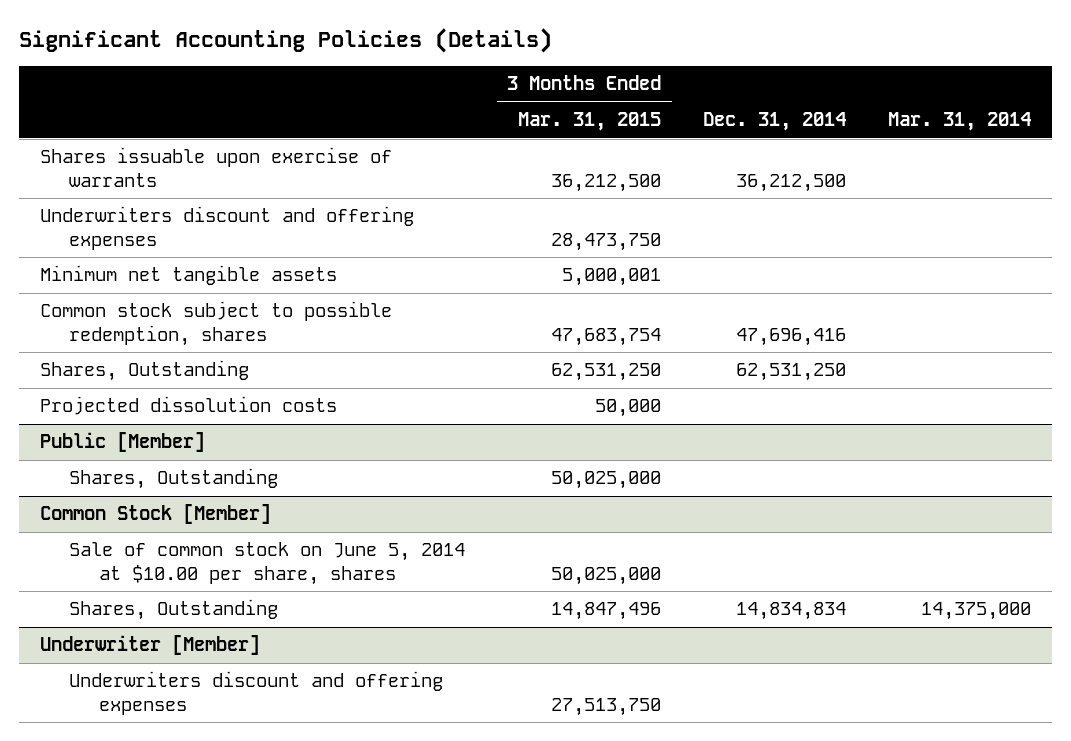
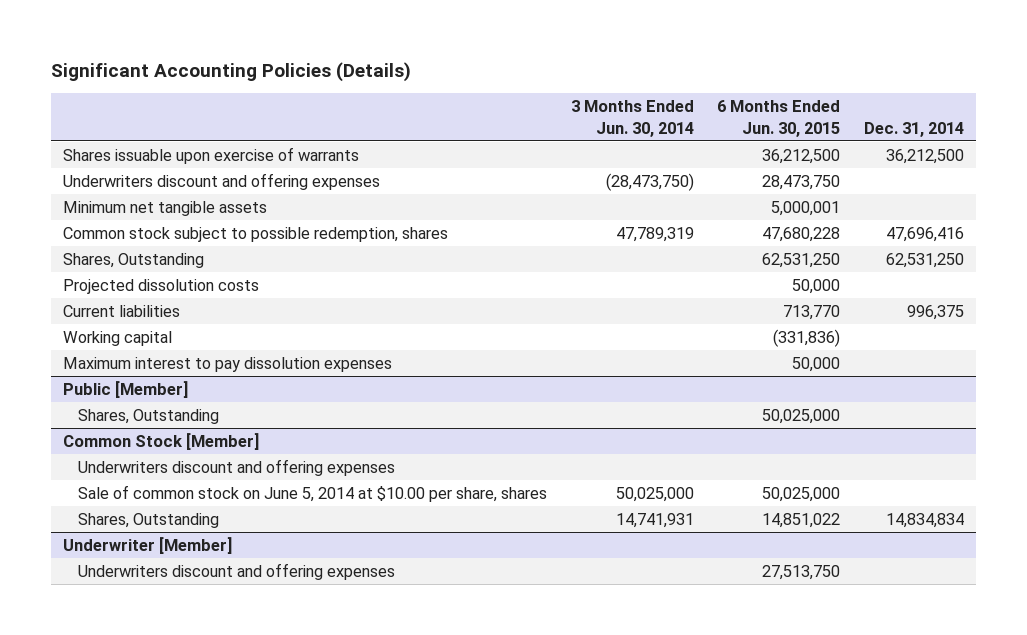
- | 3 Months Ended Mar. 31, 2015 | Dec. 31, 2014 | Mar. 31, 2014
+ | 3 Months Ended Jun. 30, 2014 | 6 Months Ended Jun. 30, 2015 | Dec. 31, 2014
+ Current liabilities | | 713,770 | 996,375
+ Working capital | | (331,836) |
+ Maximum interest to pay dissolution expenses | | 50,000 |
@ Common Stock [Member]
+ Underwriters discount and offering expenses

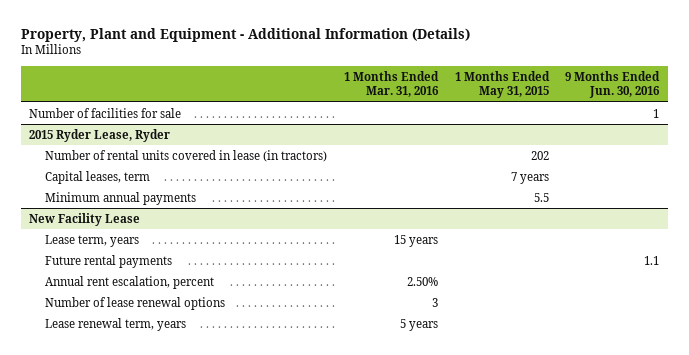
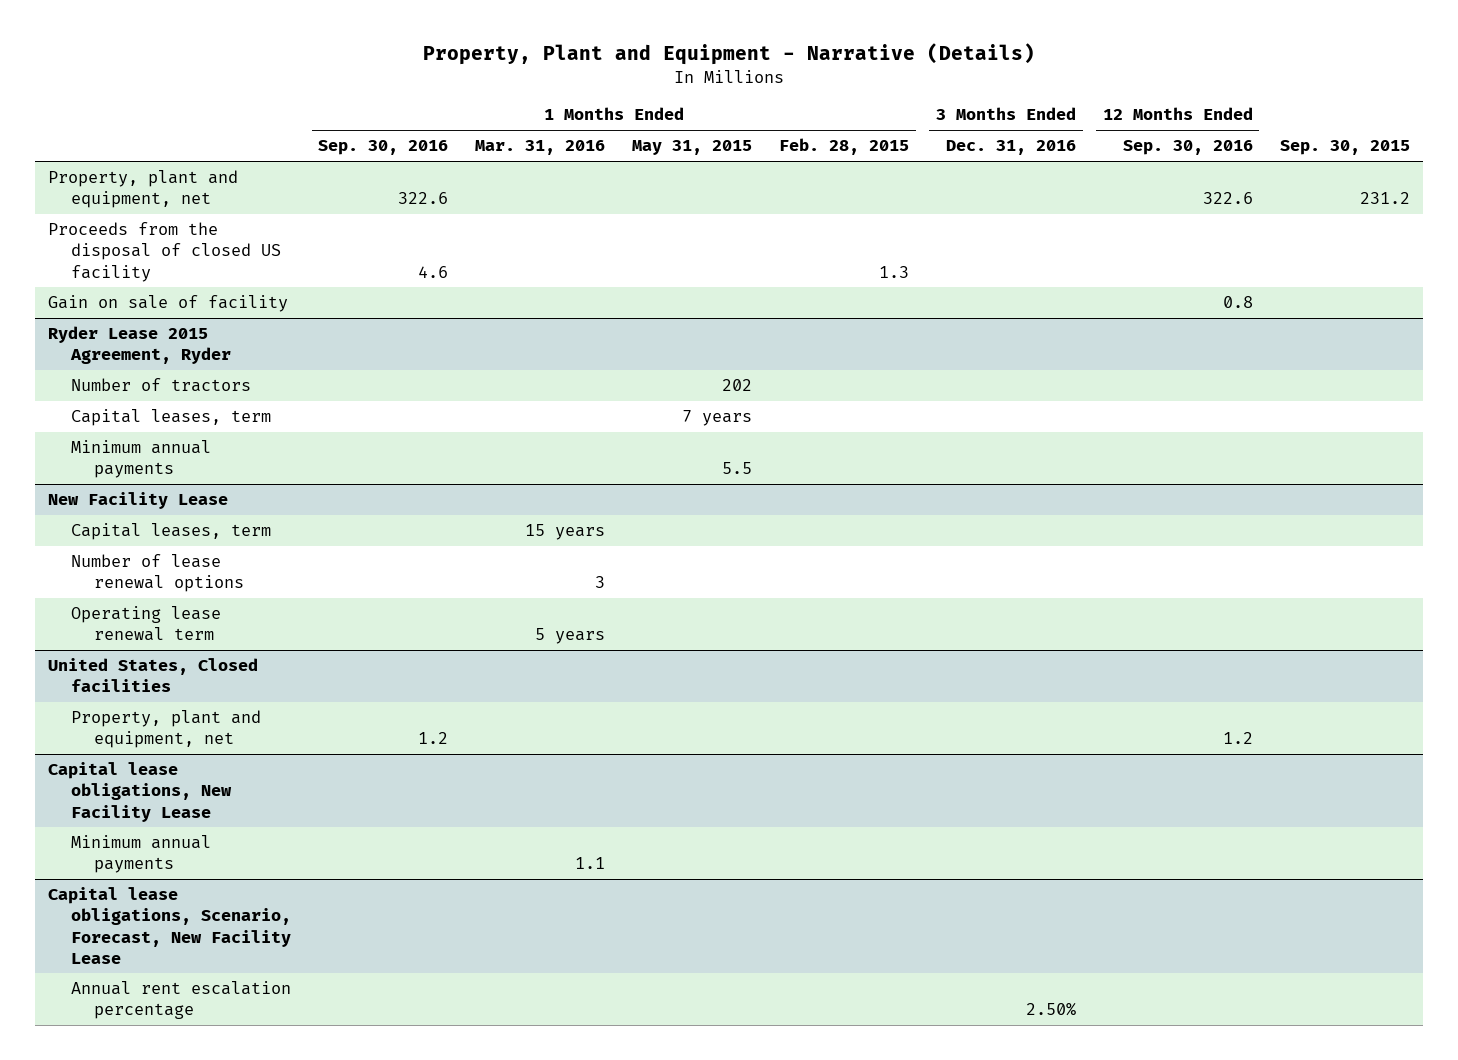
- Property, Plant and Equipment - Additional Information (Details)
+ Property, Plant and Equipment - Narrative (Details)
- | 1 Months Ended Mar. 31, 2016 | 1 Months Ended May 31, 2015 | 9 Months Ended Jun. 30, 2016
+ | 1 Months Ended Sep. 30, 2016 | 1 Months Ended Mar. 31, 2016 | 1 Months Ended May 31, 2015 | 1 Months Ended Feb. 28, 2015 | 3 Months Ended Dec. 31, 2016 | 12 Months Ended Sep. 30, 2016 | Sep. 30, 2015
- Number of facilities for sale | | | 1
- 2015 Ryder Lease, Ryder
- Number of rental units covered in lease (in tractors) | | 202 |
+ Property, plant and equipment, net | 322.6 | | | | | 322.6 | 231.2
+ Proceeds from the disposal of closed US facility | 4.6 | | | 1.3 | | |
+ Gain on sale of facility | | | | | | 0.8 |
+ Ryder Lease 2015 Agreement, Ryder
+ Number of tractors | | | 202 | | | |
@ New Facility Lease
- Lease term, years | 15 years | |
- Future rental payments | | | 1.1
- Annual rent escalation, percent | 2.50% | |
+ Capital leases, term | | 15 years | | | | |
- Lease renewal term, years | 5 years | |
+ Operating lease renewal term | | 5 years | | | | |
+ United States, Closed facilities
+ Property, plant and equipment, net | 1.2 | | | | | 1.2 |
+ Capital lease obligations, New Facility Lease
+ Minimum annual payments | | 1.1 | | | | |
+ Capital lease obligations, Scenario, Forecast, New Facility Lease
+ Annual rent escalation percentage | | | | | 2.50% | |

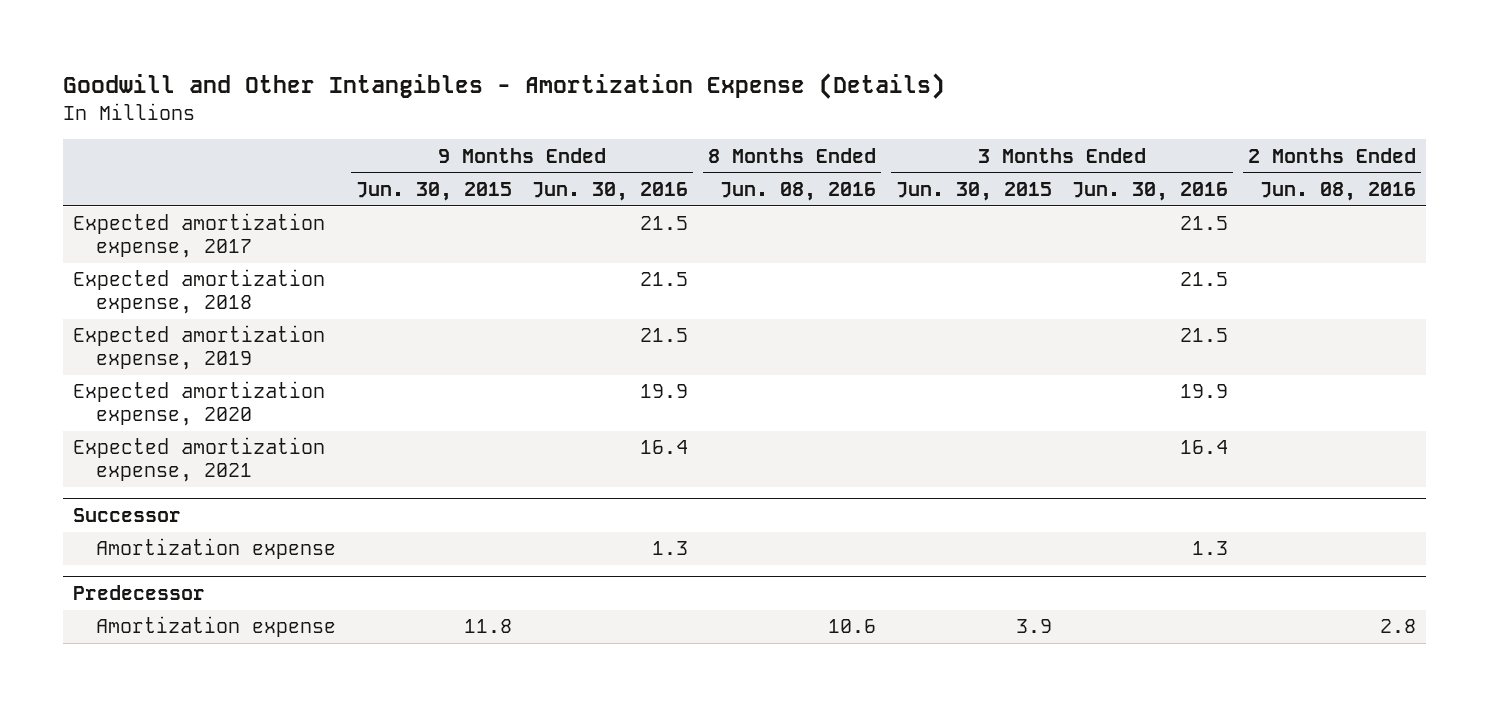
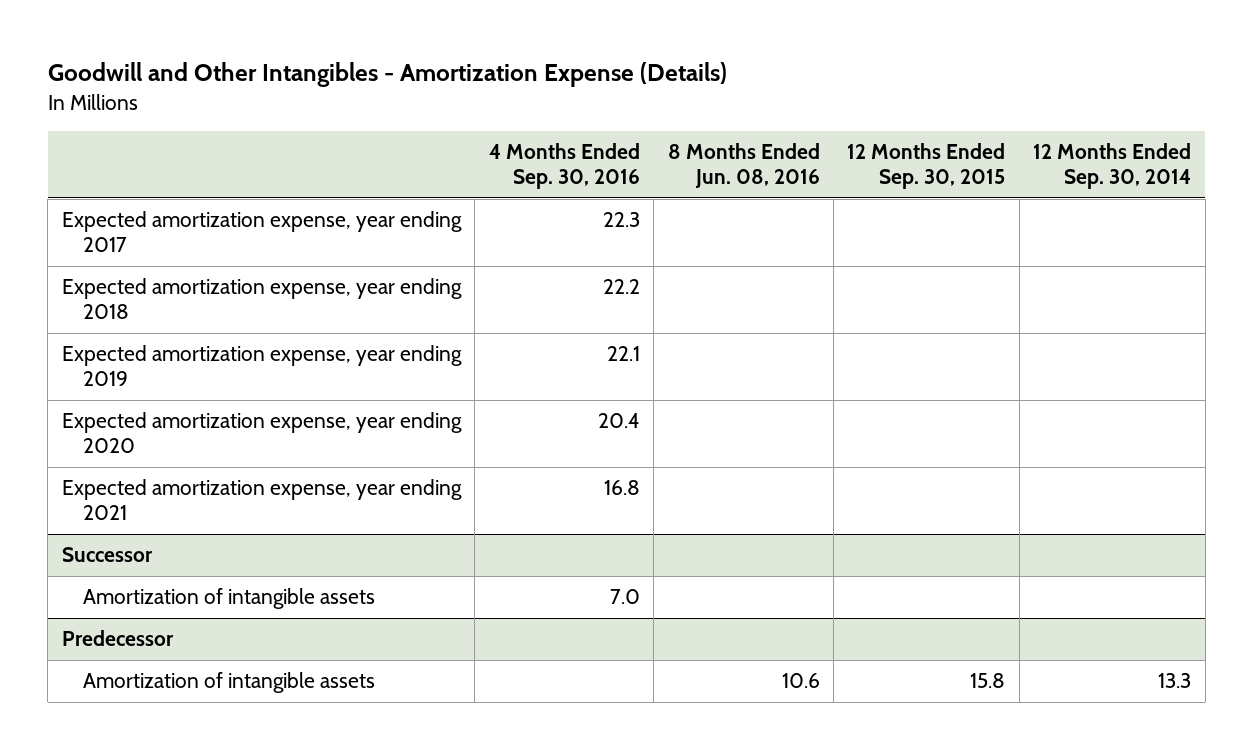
- | 9 Months Ended Jun. 30, 2015 | 9 Months Ended Jun. 30, 2016 | 8 Months Ended Jun. 08, 2016 | 3 Months Ended Jun. 30, 2015 | 3 Months Ended Jun. 30, 2016 | 2 Months Ended Jun. 08, 2016
+ | 4 Months Ended Sep. 30, 2016 | 8 Months Ended Jun. 08, 2016 | 12 Months Ended Sep. 30, 2015 | 12 Months Ended Sep. 30, 2014
- Expected amortization expense, 2017 | | 21.5 | | | 21.5 |
- Expected amortization expense, 2018 | | 21.5 | | | 21.5 |
- Expected amortization expense, 2019 | | 21.5 | | | 21.5 |
- Expected amortization expense, 2020 | | 19.9 | | | 19.9 |
- Expected amortization expense, 2021 | | 16.4 | | | 16.4 |
+ Expected amortization expense, year ending 2017 | 22.3 | | |
+ Expected amortization expense, year ending 2018 | 22.2 | | |
+ Expected amortization expense, year ending 2019 | 22.1 | | |
+ Expected amortization expense, year ending 2020 | 20.4 | | |
+ Expected amortization expense, year ending 2021 | 16.8 | | |
@ Successor
- Amortization expense | | 1.3 | | | 1.3 |
+ Amortization of intangible assets | 7.0 | | |
@ Predecessor
- Amortization expense | 11.8 | | 10.6 | 3.9 | | 2.8
+ Amortization of intangible assets | | 10.6 | 15.8 | 13.3

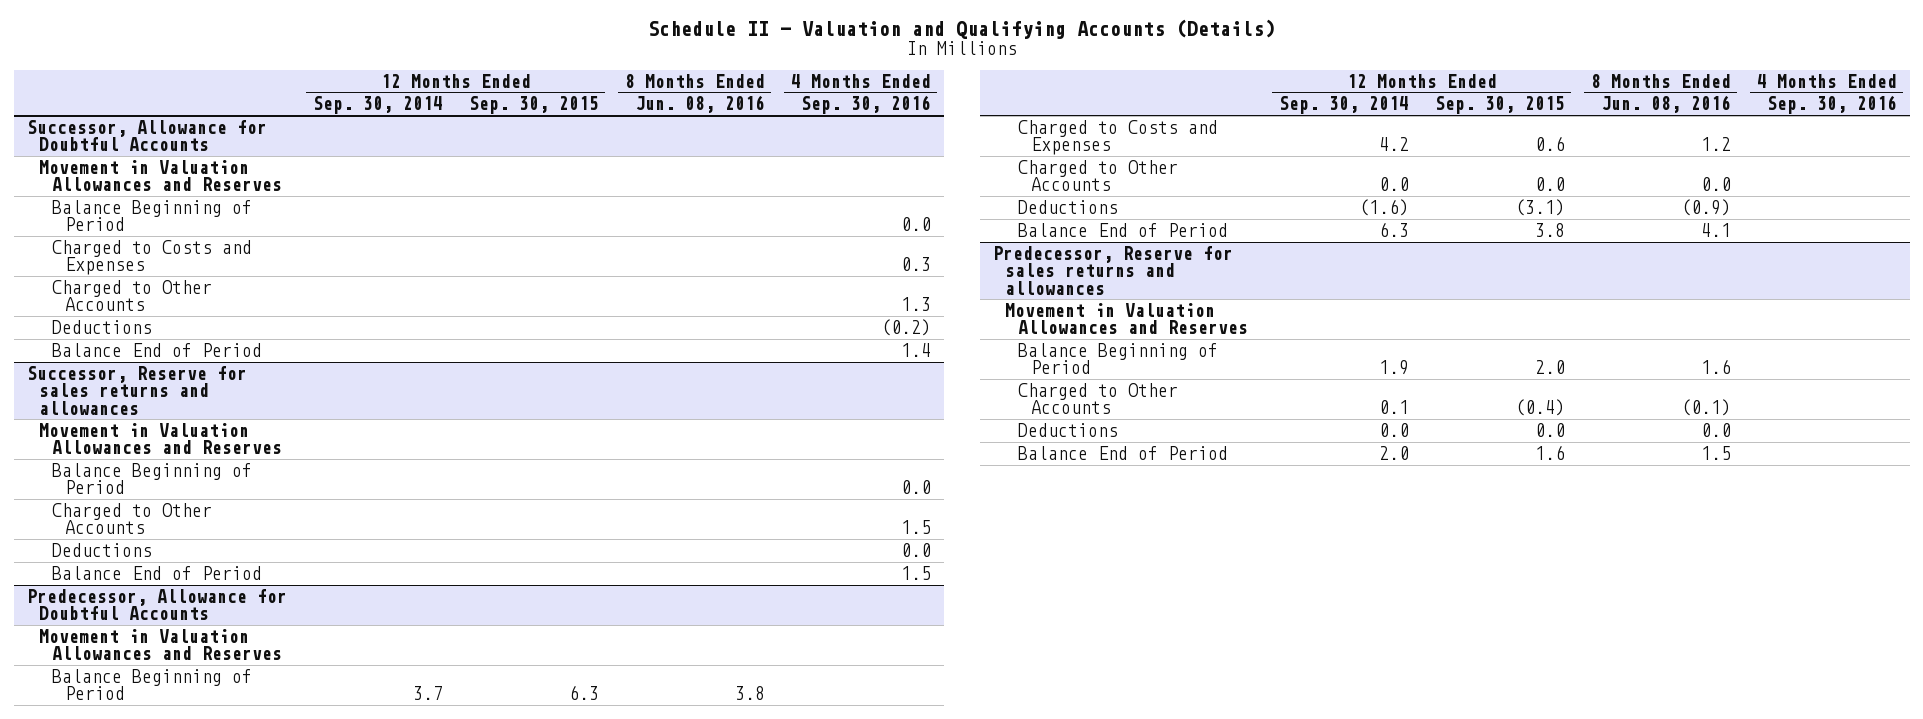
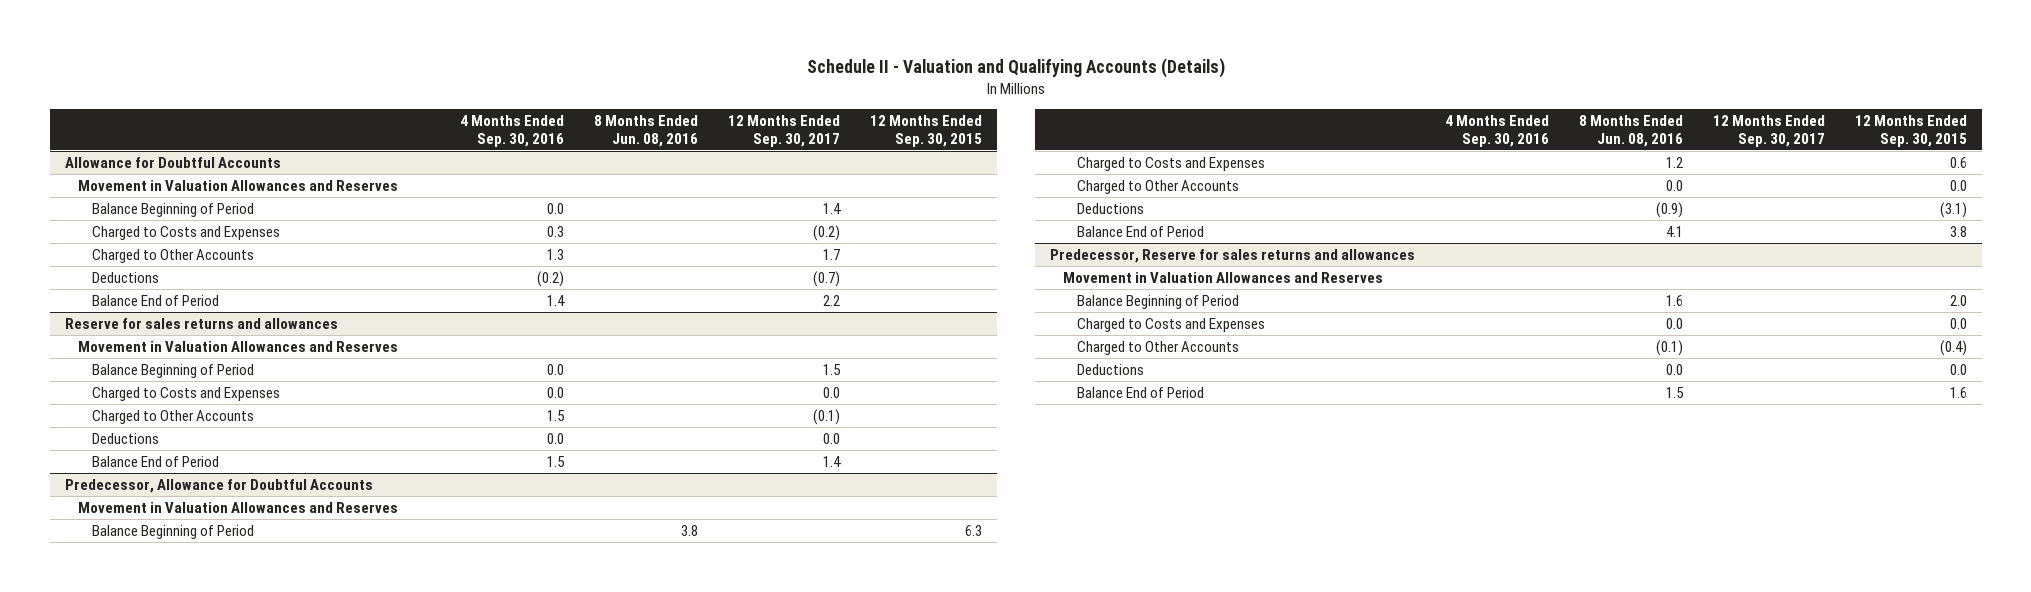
- | 12 Months Ended Sep. 30, 2014 | 12 Months Ended Sep. 30, 2015 | 8 Months Ended Jun. 08, 2016 | 4 Months Ended Sep. 30, 2016
+ | 4 Months Ended Sep. 30, 2016 | 8 Months Ended Jun. 08, 2016 | 12 Months Ended Sep. 30, 2017 | 12 Months Ended Sep. 30, 2015
- Successor, Allowance for Doubtful Accounts
+ Allowance for Doubtful Accounts
- Successor, Reserve for sales returns and allowances
+ Reserve for sales returns and allowances
+ Charged to Costs and Expenses | 0.0 | | 0.0 |
@ Predecessor, Reserve for sales returns and allowances
+ Charged to Costs and Expenses | | 0.0 | | 0.0

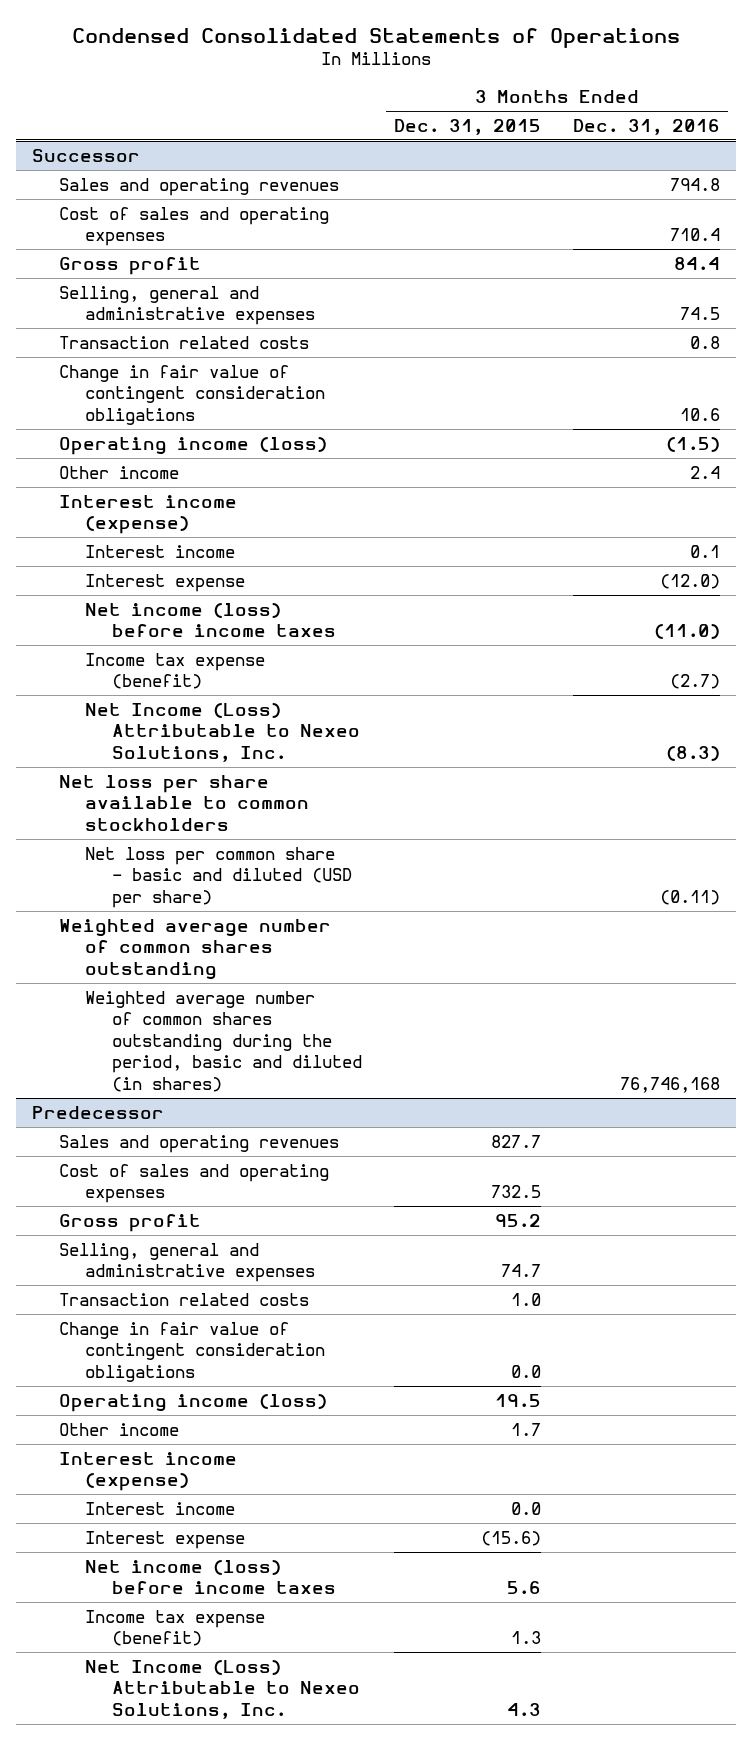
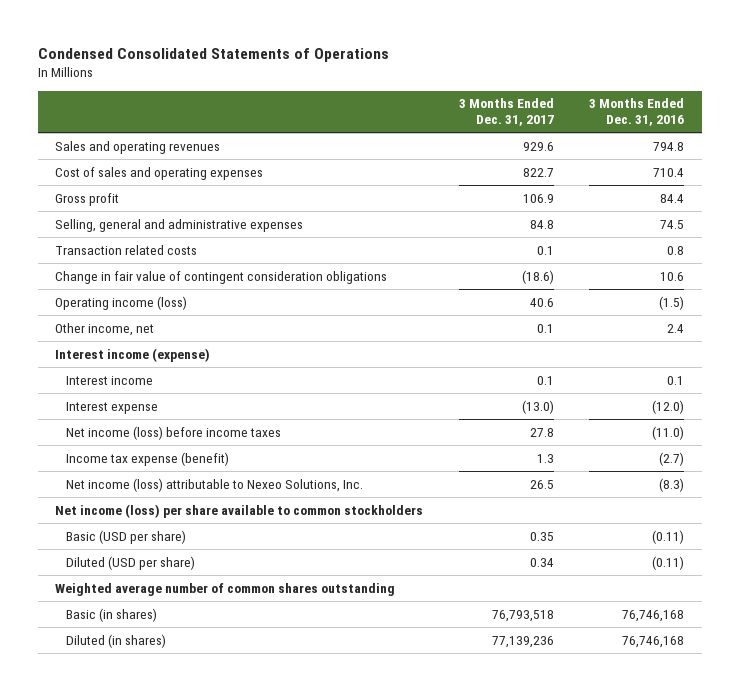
- | 3 Months Ended Dec. 31, 2015 | 3 Months Ended Dec. 31, 2016
+ | 3 Months Ended Dec. 31, 2017 | 3 Months Ended Dec. 31, 2016
- Successor
- Other income | | 2.4
+ Other income, net | 0.1 | 2.4
- Net Income (Loss) Attributable to Nexeo Solutions, Inc. | | (8.3)
- Net loss per share available to common stockholders
- Net loss per common share - basic and diluted (USD per share) | | (0.11)
+ Net income (loss) attributable to Nexeo Solutions, Inc. | 26.5 | (8.3)
+ Net income (loss) per share available to common stockholders
+ Basic (USD per share) | 0.35 | (0.11)
+ Diluted (USD per share) | 0.34 | (0.11)
- Weighted average number of common shares outstanding during the period, basic and diluted (in shares) | | 76,746,168
- Predecessor
- Sales and operating revenues | 827.7 |
- Cost of sales and operating expenses | 732.5 |
- Gross profit | 95.2 |
- Selling, general and administrative expenses | 74.7 |
- Transaction related costs | 1.0 |
- Change in fair value of contingent consideration obligations | 0.0 |
- Operating income (loss) | 19.5 |
- Other income | 1.7 |
- Interest income (expense)
- Interest income | 0.0 |
- Interest expense | (15.6) |
- Net income (loss) before income taxes | 5.6 |
- Income tax expense (benefit) | 1.3 |
- Net Income (Loss) Attributable to Nexeo Solutions, Inc. | 4.3 |
+ Basic (in shares) | 76,793,518 | 76,746,168
+ Diluted (in shares) | 77,139,236 | 76,746,168

